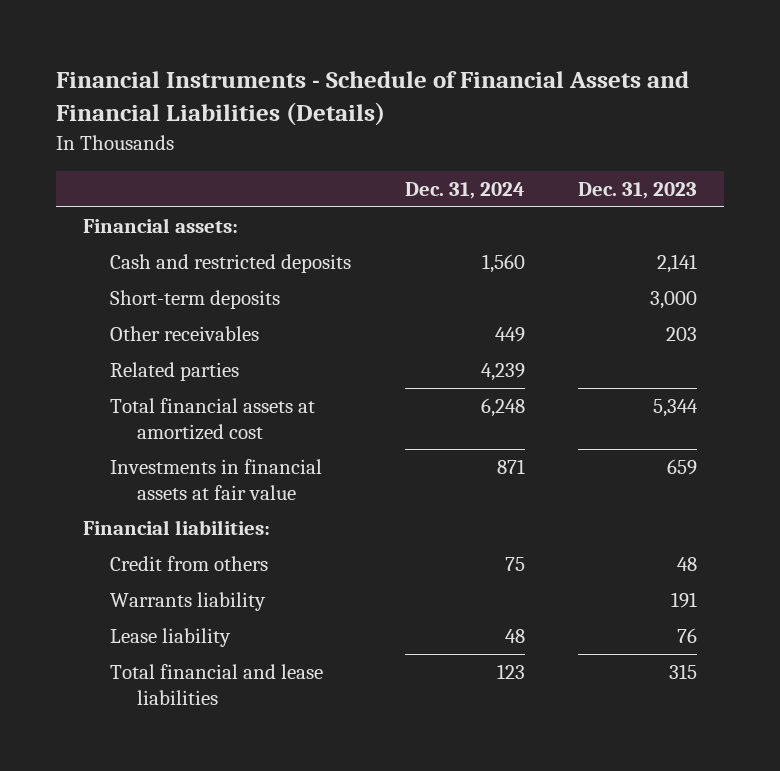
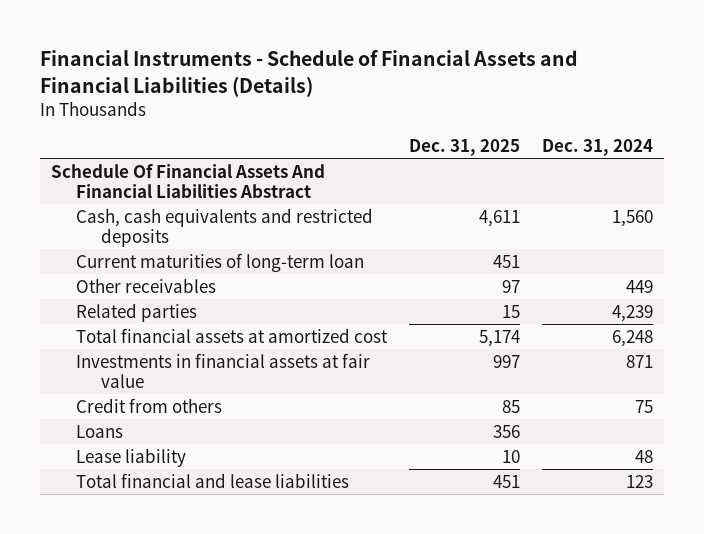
- | Dec. 31, 2024 | Dec. 31, 2023
+ | Dec. 31, 2025 | Dec. 31, 2024
- Financial assets:
- Cash and restricted deposits | 1,560 | 2,141
- Short-term deposits | | 3,000
+ Schedule Of Financial Assets And Financial Liabilities Abstract
+ Cash, cash equivalents and restricted deposits | 4,611 | 1,560
+ Current maturities of long-term loan | 451 |
- Financial liabilities:
- Warrants liability | | 191
+ Loans | 356 |

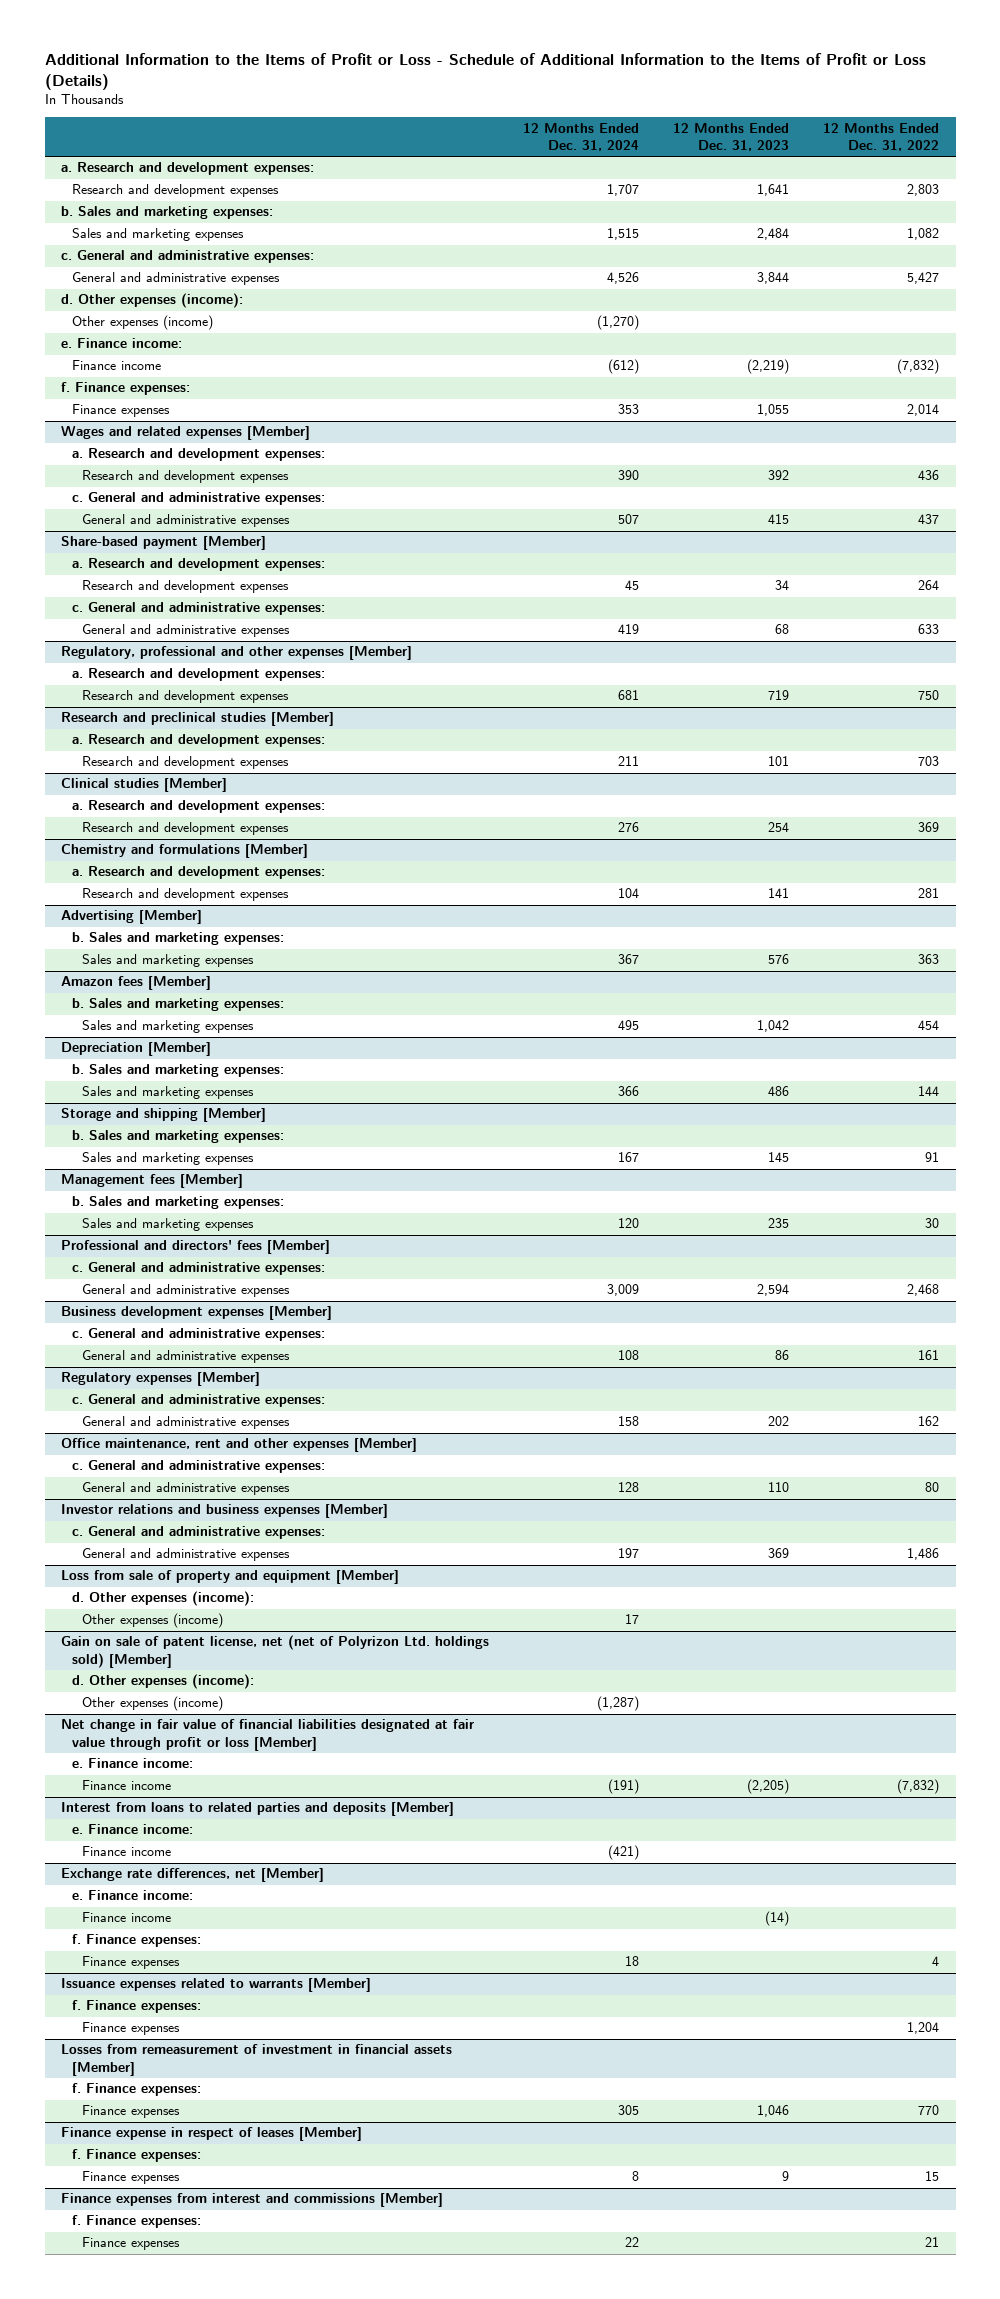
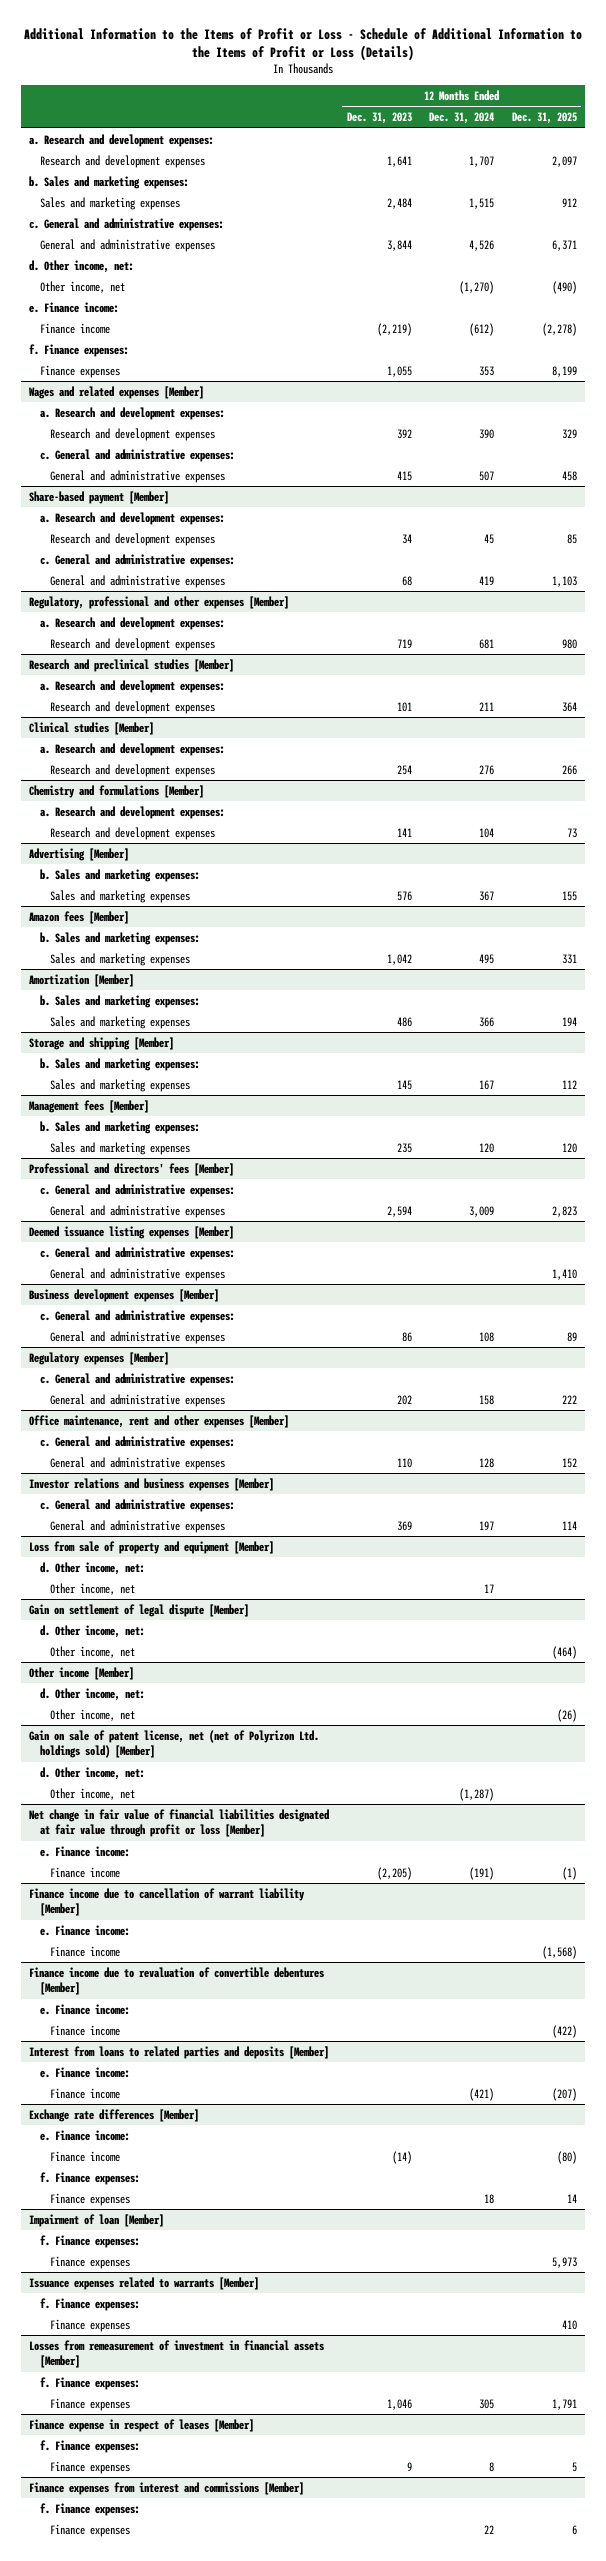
- | 12 Months Ended Dec. 31, 2024 | 12 Months Ended Dec. 31, 2023 | 12 Months Ended Dec. 31, 2022
+ | 12 Months Ended Dec. 31, 2023 | 12 Months Ended Dec. 31, 2024 | 12 Months Ended Dec. 31, 2025
- d. Other expenses (income):
- Other expenses (income) | (1,270) | |
+ d. Other income, net:
+ Other income, net | | (1,270) | (490)
- Depreciation [Member]
+ Amortization [Member]
+ Deemed issuance listing expenses [Member]
+ c. General and administrative expenses:
+ General and administrative expenses | | | 1,410
@ Loss from sale of property and equipment [Member]
- d. Other expenses (income):
- Other expenses (income) | 17 | |
+ d. Other income, net:
+ Other income, net | | 17 |
+ Gain on settlement of legal dispute [Member]
+ d. Other income, net:
+ Other income, net | | | (464)
+ Other income [Member]
+ d. Other income, net:
+ Other income, net | | | (26)
@ Gain on sale of patent license, net (net of Polyrizon Ltd. holdings sold) [Member]
- d. Other expenses (income):
- Other expenses (income) | (1,287) | |
+ d. Other income, net:
+ Other income, net | | (1,287) |
+ Finance income due to cancellation of warrant liability [Member]
+ e. Finance income:
+ Finance income | | | (1,568)
+ Finance income due to revaluation of convertible debentures [Member]
+ e. Finance income:
+ Finance income | | | (422)
- Exchange rate differences, net [Member]
+ Exchange rate differences [Member]
+ Impairment of loan [Member]
+ f. Finance expenses:
+ Finance expenses | | | 5,973

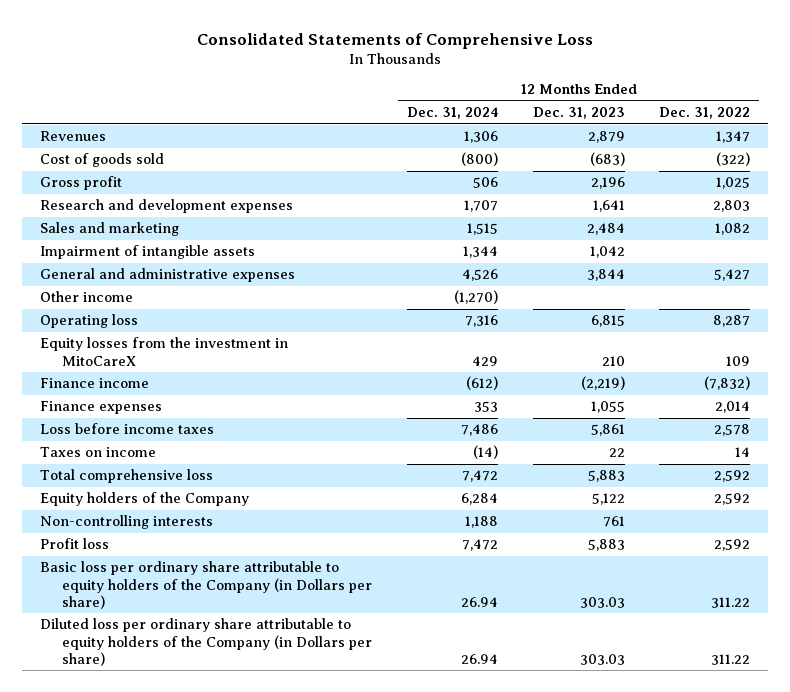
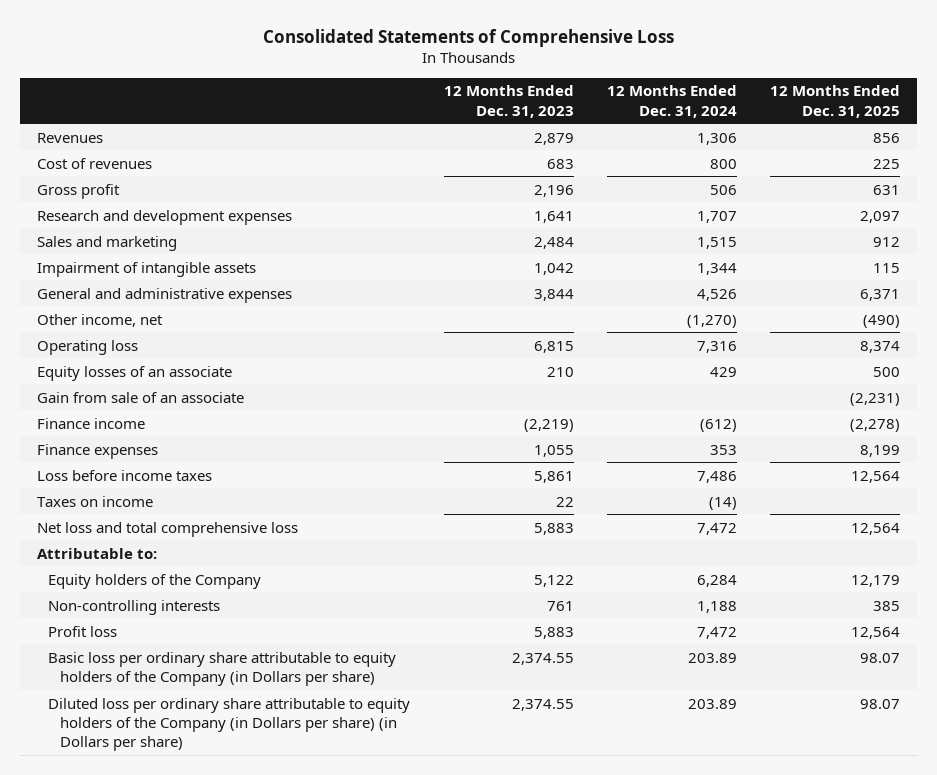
- | 12 Months Ended Dec. 31, 2024 | 12 Months Ended Dec. 31, 2023 | 12 Months Ended Dec. 31, 2022
+ | 12 Months Ended Dec. 31, 2023 | 12 Months Ended Dec. 31, 2024 | 12 Months Ended Dec. 31, 2025
- Cost of goods sold | (800) | (683) | (322)
+ Cost of revenues | 683 | 800 | 225
- Other income | (1,270) | |
+ Other income, net | | (1,270) | (490)
- Equity losses from the investment in MitoCareX | 429 | 210 | 109
+ Equity losses of an associate | 210 | 429 | 500
+ Gain from sale of an associate | | | (2,231)
- Total comprehensive loss | 7,472 | 5,883 | 2,592
+ Net loss and total comprehensive loss | 5,883 | 7,472 | 12,564
+ Attributable to:
- Basic loss per ordinary share attributable to equity holders of the Company (in Dollars per share) | 26.94 | 303.03 | 311.22
- Diluted loss per ordinary share attributable to equity holders of the Company (in Dollars per share) | 26.94 | 303.03 | 311.22
+ Basic loss per ordinary share attributable to equity holders of the Company (in Dollars per share) | 2,374.55 | 203.89 | 98.07
+ Diluted loss per ordinary share attributable to equity holders of the Company (in Dollars per share) (in Dollars per share) | 2,374.55 | 203.89 | 98.07

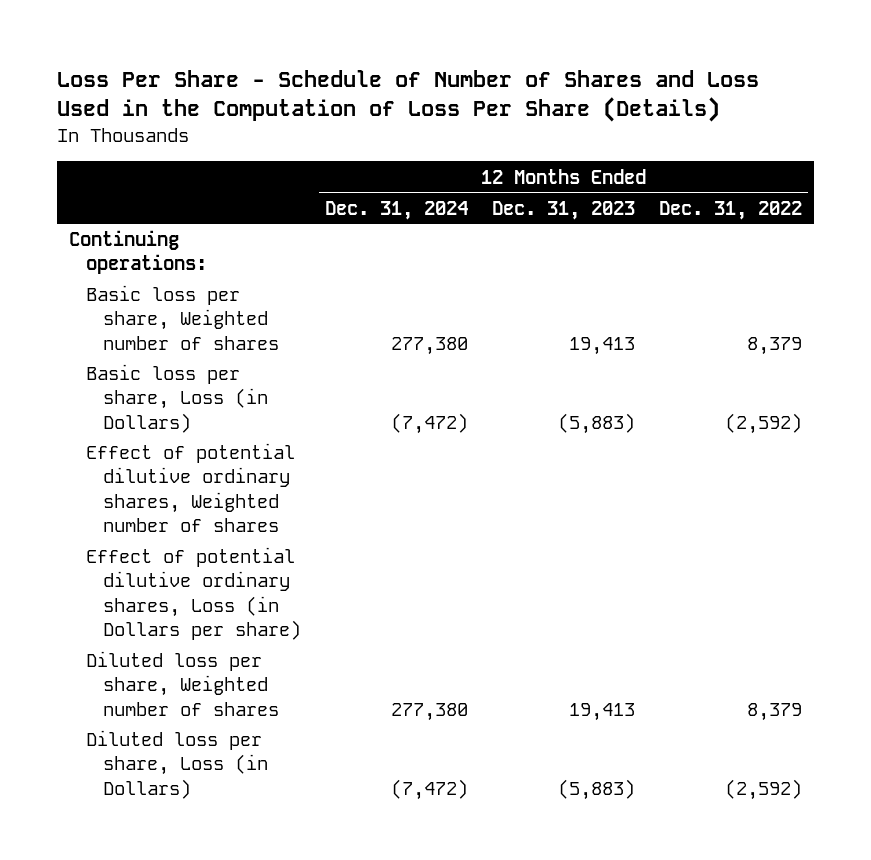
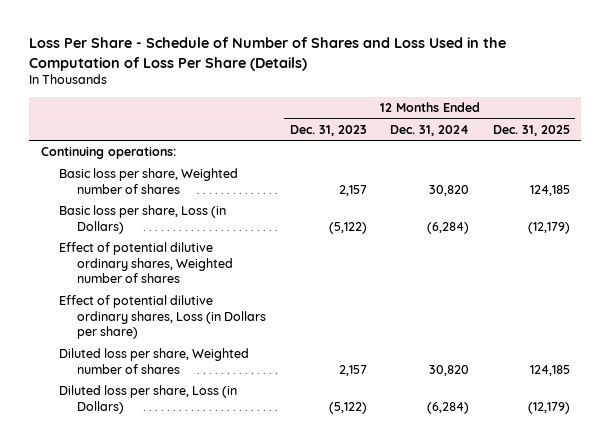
- | 12 Months Ended Dec. 31, 2024 | 12 Months Ended Dec. 31, 2023 | 12 Months Ended Dec. 31, 2022
+ | 12 Months Ended Dec. 31, 2023 | 12 Months Ended Dec. 31, 2024 | 12 Months Ended Dec. 31, 2025
- Basic loss per share, Weighted number of shares | 277,380 | 19,413 | 8,379
- Basic loss per share, Loss (in Dollars) | (7,472) | (5,883) | (2,592)
+ Basic loss per share, Weighted number of shares | 2,157 | 30,820 | 124,185
+ Basic loss per share, Loss (in Dollars) | (5,122) | (6,284) | (12,179)
- Diluted loss per share, Weighted number of shares | 277,380 | 19,413 | 8,379
- Diluted loss per share, Loss (in Dollars) | (7,472) | (5,883) | (2,592)
+ Diluted loss per share, Weighted number of shares | 2,157 | 30,820 | 124,185
+ Diluted loss per share, Loss (in Dollars) | (5,122) | (6,284) | (12,179)

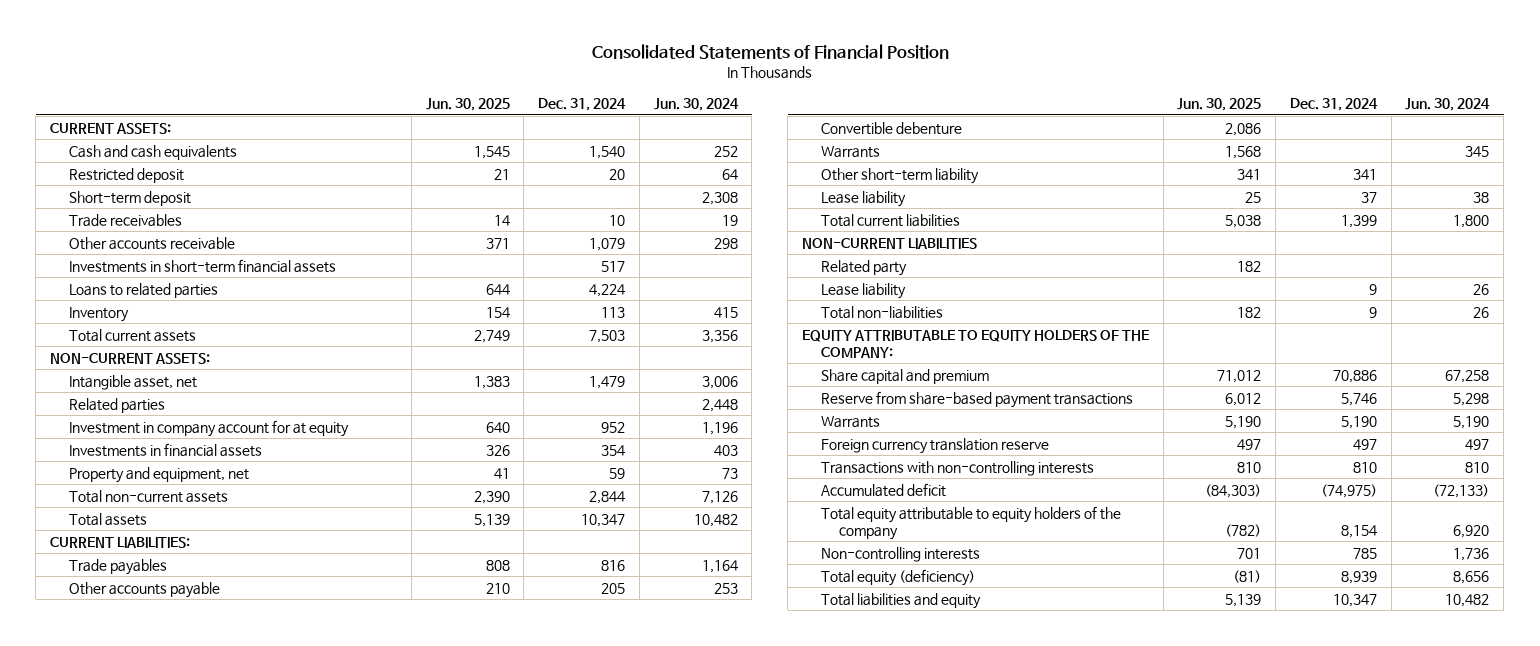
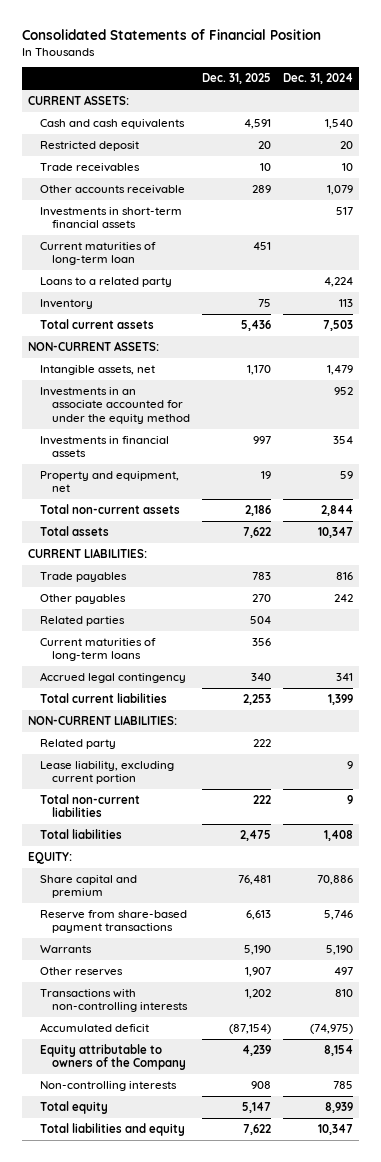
- | Jun. 30, 2025 | Dec. 31, 2024 | Jun. 30, 2024
+ | Dec. 31, 2025 | Dec. 31, 2024
- Short-term deposit | | | 2,308
- Loans to related parties | 644 | 4,224 |
+ Current maturities of long-term loan | 451 |
+ Loans to a related party | | 4,224
- Intangible asset, net | 1,383 | 1,479 | 3,006
- Investment in company account for at equity | 640 | 952 | 1,196
+ Intangible assets, net | 1,170 | 1,479
+ Investments in an associate accounted for under the equity method | | 952
- Other accounts payable | 210 | 205 | 253
- Convertible debenture | 2,086 | |
- Warrants | 1,568 | | 345
- Other short-term liability | 341 | 341 |
- Lease liability | 25 | 37 | 38
+ Other payables | 270 | 242
moved down: Related parties | 504 |
+ Current maturities of long-term loans | 356 |
+ Accrued legal contingency | 340 | 341
- NON-CURRENT LIABILITIES
+ NON-CURRENT LIABILITIES:
- Lease liability | | 9 | 26
- Total non-liabilities | 182 | 9 | 26
- EQUITY ATTRIBUTABLE TO EQUITY HOLDERS OF THE COMPANY:
+ Lease liability, excluding current portion | | 9
+ Total non-current liabilities | 222 | 9
+ Total liabilities | 2,475 | 1,408
+ EQUITY:
- Foreign currency translation reserve | 497 | 497 | 497
+ Other reserves | 1,907 | 497
- Total equity attributable to equity holders of the company | (782) | 8,154 | 6,920
+ Equity attributable to owners of the Company | 4,239 | 8,154
- Total equity (deficiency) | (81) | 8,939 | 8,656
+ Total equity | 5,147 | 8,939

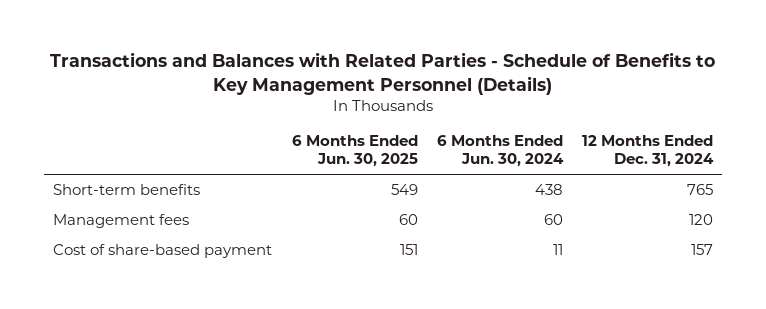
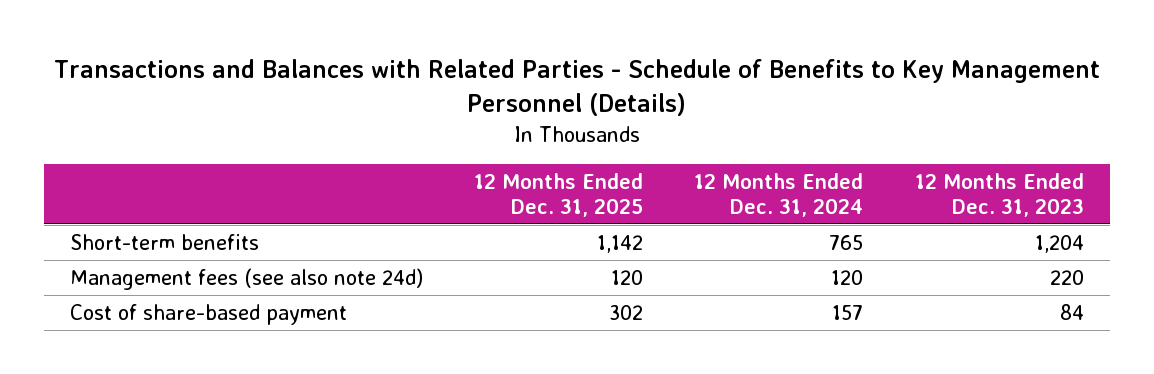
- | 6 Months Ended Jun. 30, 2025 | 6 Months Ended Jun. 30, 2024 | 12 Months Ended Dec. 31, 2024
+ | 12 Months Ended Dec. 31, 2025 | 12 Months Ended Dec. 31, 2024 | 12 Months Ended Dec. 31, 2023
- Management fees | 60 | 60 | 120
+ Management fees (see also note 24d) | 120 | 120 | 220

